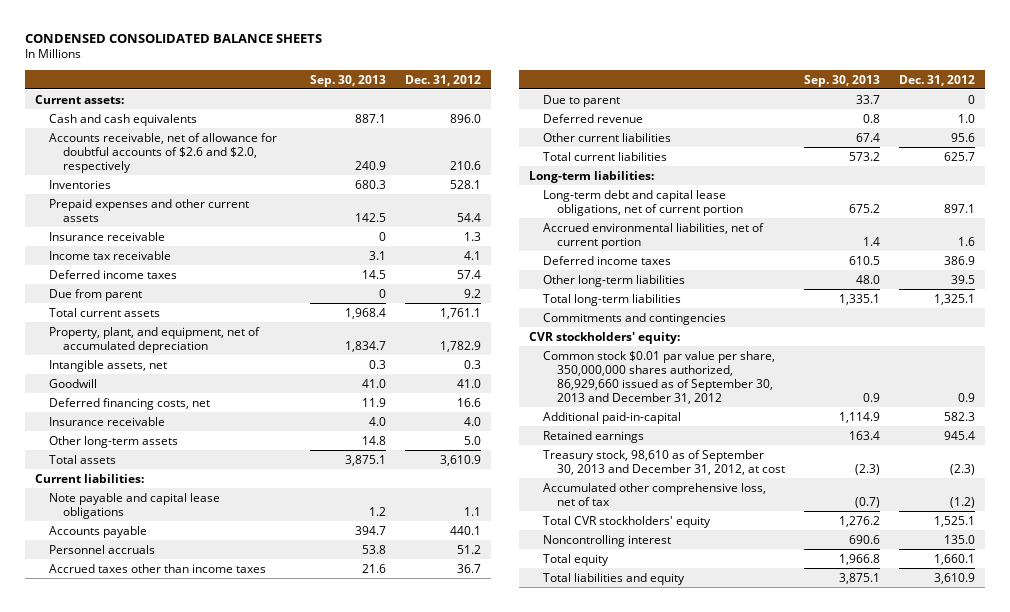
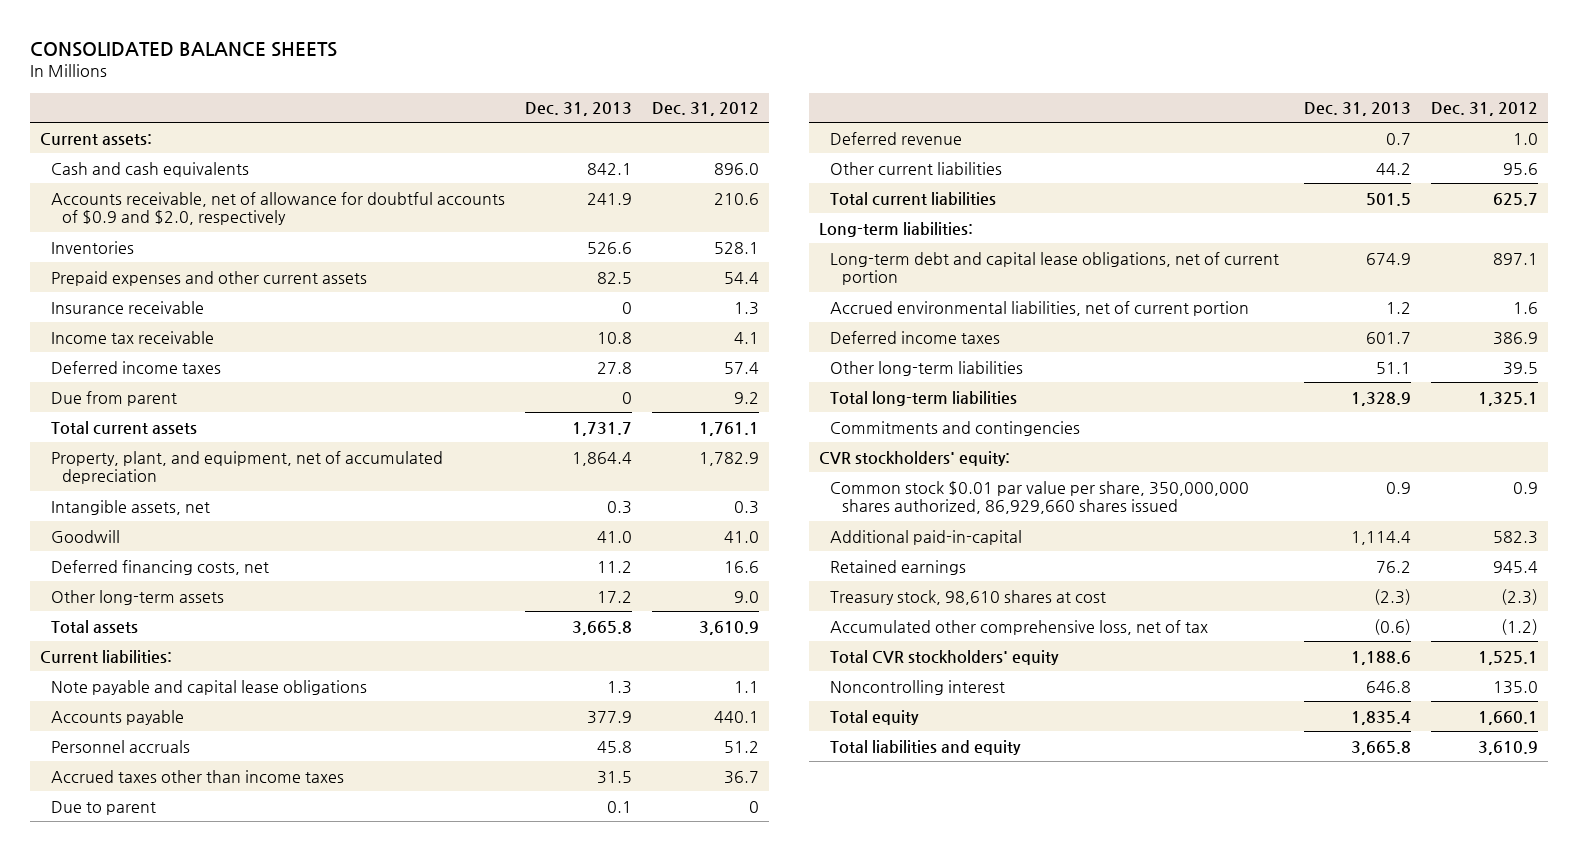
- CONDENSED CONSOLIDATED BALANCE SHEETS
+ CONSOLIDATED BALANCE SHEETS
- | Sep. 30, 2013 | Dec. 31, 2012
+ | Dec. 31, 2013 | Dec. 31, 2012
- Accounts receivable, net of allowance for doubtful accounts of $2.6 and $2.0, respectively | 240.9 | 210.6
+ Accounts receivable, net of allowance for doubtful accounts of $0.9 and $2.0, respectively | 241.9 | 210.6
- Insurance receivable | 4.0 | 4.0
- Other long-term assets | 14.8 | 5.0
+ Other long-term assets | 17.2 | 9.0
- Common stock $0.01 par value per share, 350,000,000 shares authorized, 86,929,660 issued as of September 30, 2013 and December 31, 2012 | 0.9 | 0.9
+ Common stock $0.01 par value per share, 350,000,000 shares authorized, 86,929,660 shares issued | 0.9 | 0.9
- Treasury stock, 98,610 as of September 30, 2013 and December 31, 2012, at cost | (2.3) | (2.3)
+ Treasury stock, 98,610 shares at cost | (2.3) | (2.3)

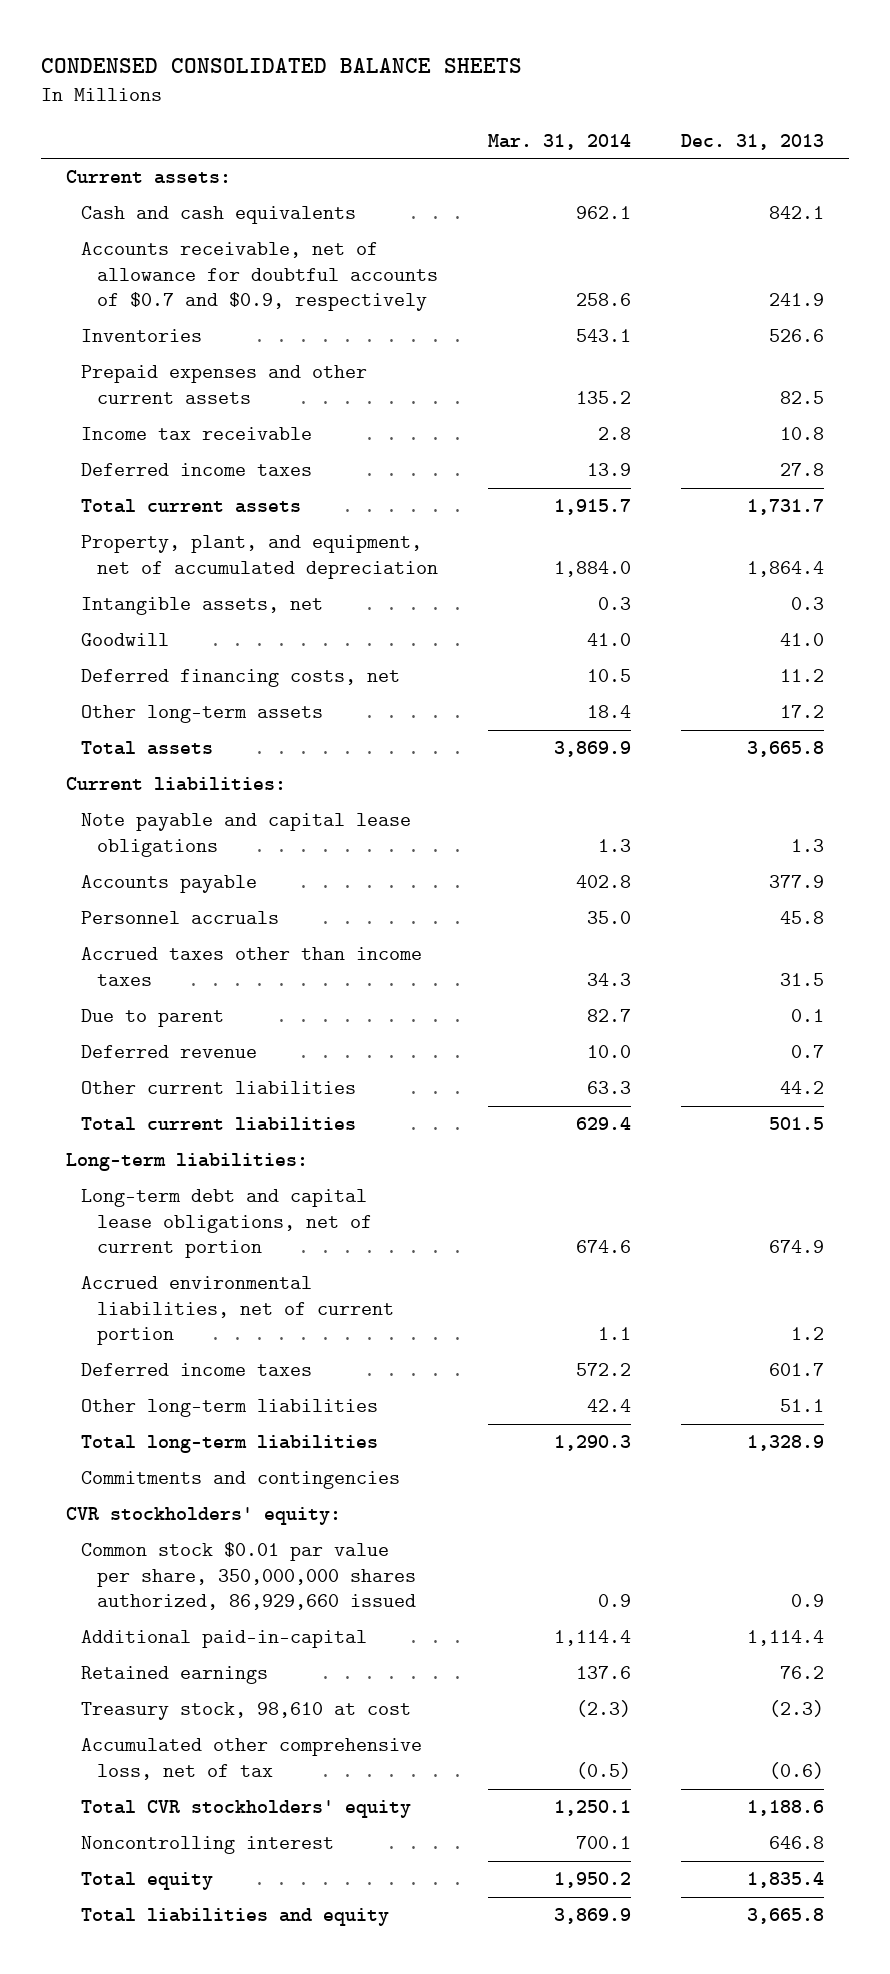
- CONSOLIDATED BALANCE SHEETS
+ CONDENSED CONSOLIDATED BALANCE SHEETS
- | Dec. 31, 2013 | Dec. 31, 2012
+ | Mar. 31, 2014 | Dec. 31, 2013
- Accounts receivable, net of allowance for doubtful accounts of $0.9 and $2.0, respectively | 241.9 | 210.6
+ Accounts receivable, net of allowance for doubtful accounts of $0.7 and $0.9, respectively | 258.6 | 241.9
- Insurance receivable | 0 | 1.3
- Due from parent | 0 | 9.2
- Common stock $0.01 par value per share, 350,000,000 shares authorized, 86,929,660 shares issued | 0.9 | 0.9
+ Common stock $0.01 par value per share, 350,000,000 shares authorized, 86,929,660 issued | 0.9 | 0.9
- Treasury stock, 98,610 shares at cost | (2.3) | (2.3)
+ Treasury stock, 98,610 at cost | (2.3) | (2.3)

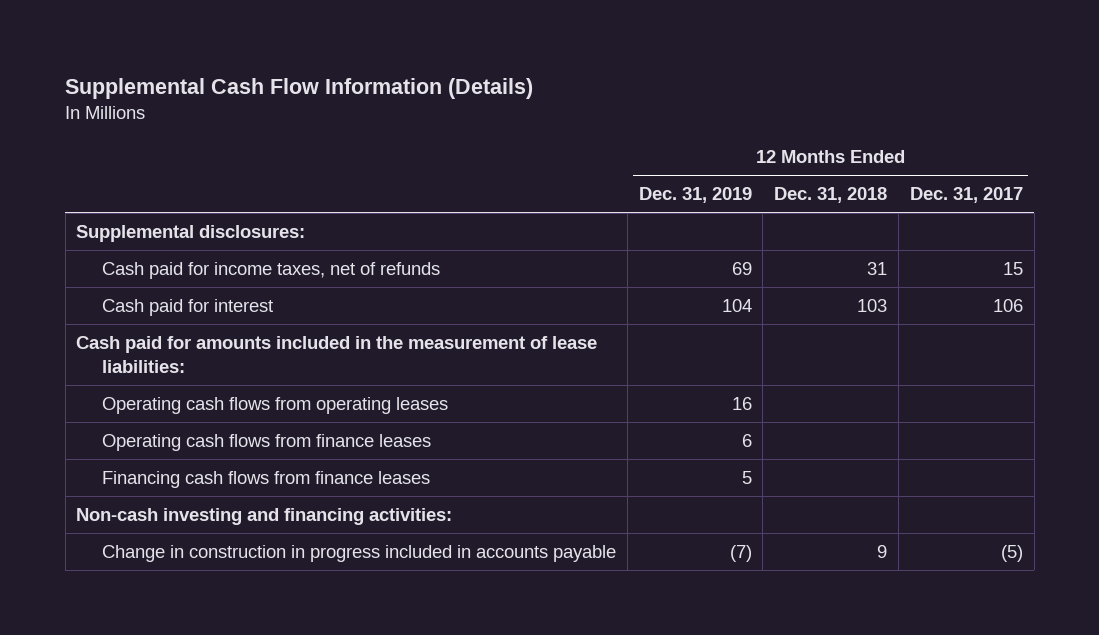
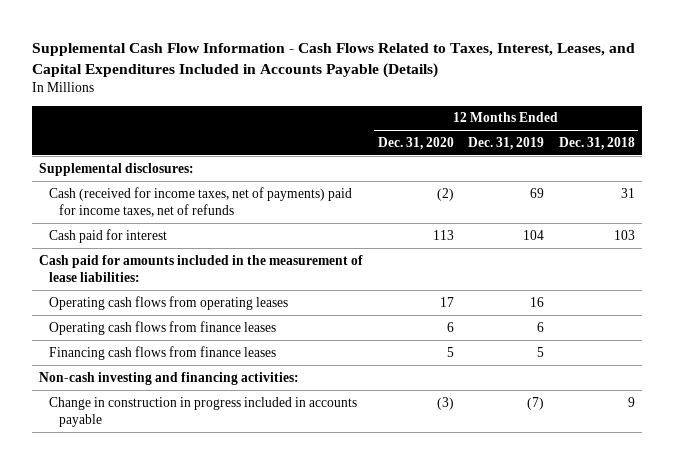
- Supplemental Cash Flow Information (Details)
+ Supplemental Cash Flow Information - Cash Flows Related to Taxes, Interest, Leases, and Capital Expenditures Included in Accounts Payable (Details)
- | 12 Months Ended Dec. 31, 2019 | 12 Months Ended Dec. 31, 2018 | 12 Months Ended Dec. 31, 2017
+ | 12 Months Ended Dec. 31, 2020 | 12 Months Ended Dec. 31, 2019 | 12 Months Ended Dec. 31, 2018
- Cash paid for income taxes, net of refunds | 69 | 31 | 15
+ Cash (received for income taxes, net of payments) paid for income taxes, net of refunds | (2) | 69 | 31

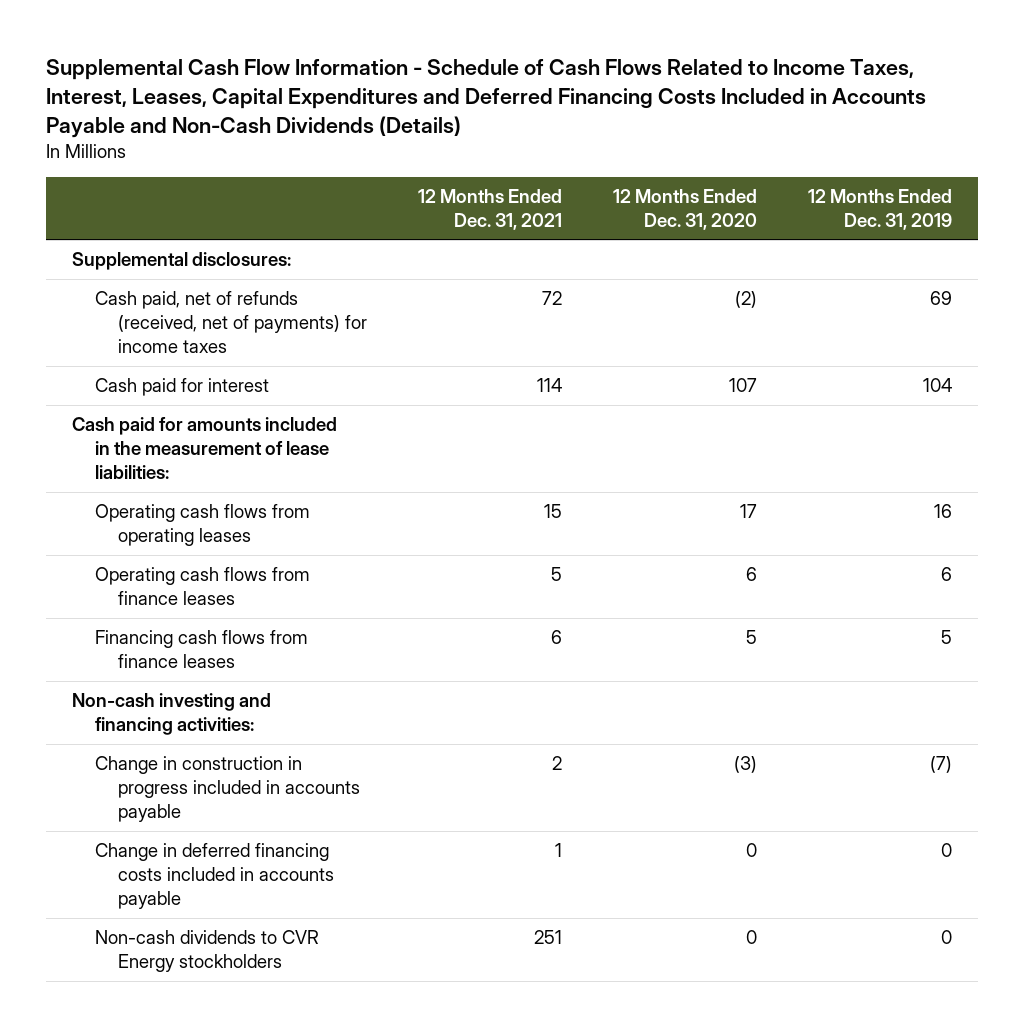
- Supplemental Cash Flow Information - Cash Flows Related to Taxes, Interest, Leases, and Capital Expenditures Included in Accounts Payable (Details)
+ Supplemental Cash Flow Information - Schedule of Cash Flows Related to Income Taxes, Interest, Leases, Capital Expenditures and Deferred Financing Costs Included in Accounts Payable and Non-Cash Dividends (Details)
- | 12 Months Ended Dec. 31, 2020 | 12 Months Ended Dec. 31, 2019 | 12 Months Ended Dec. 31, 2018
+ | 12 Months Ended Dec. 31, 2021 | 12 Months Ended Dec. 31, 2020 | 12 Months Ended Dec. 31, 2019
- Cash (received for income taxes, net of payments) paid for income taxes, net of refunds | (2) | 69 | 31
- Cash paid for interest | 113 | 104 | 103
+ Cash paid, net of refunds (received, net of payments) for income taxes | 72 | (2) | 69
+ Cash paid for interest | 114 | 107 | 104
+ Change in deferred financing costs included in accounts payable | 1 | 0 | 0
+ Non-cash dividends to CVR Energy stockholders | 251 | 0 | 0

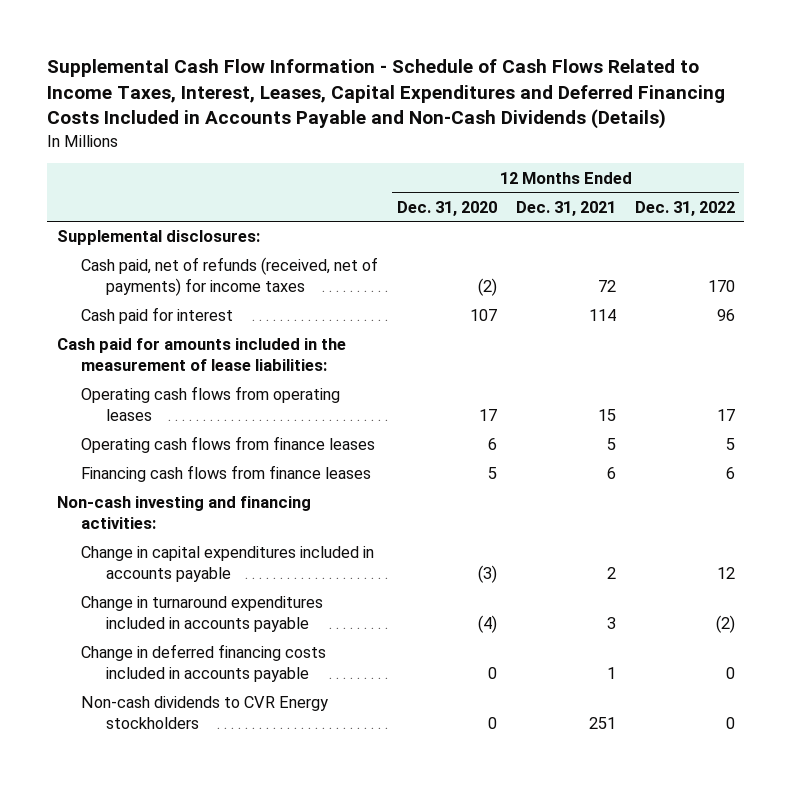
- | 12 Months Ended Dec. 31, 2021 | 12 Months Ended Dec. 31, 2020 | 12 Months Ended Dec. 31, 2019
+ | 12 Months Ended Dec. 31, 2020 | 12 Months Ended Dec. 31, 2021 | 12 Months Ended Dec. 31, 2022
- Change in construction in progress included in accounts payable | 2 | (3) | (7)
+ Change in capital expenditures included in accounts payable | (3) | 2 | 12
+ Change in turnaround expenditures included in accounts payable | (4) | 3 | (2)

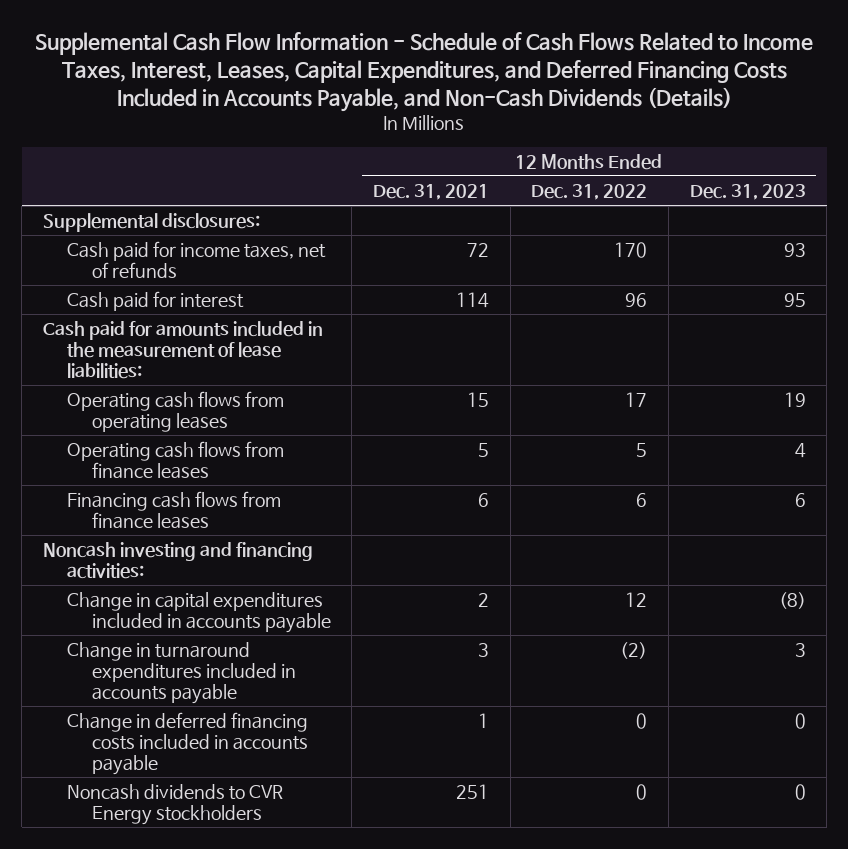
- Supplemental Cash Flow Information - Schedule of Cash Flows Related to Income Taxes, Interest, Leases, Capital Expenditures and Deferred Financing Costs Included in Accounts Payable and Non-Cash Dividends (Details)
+ Supplemental Cash Flow Information - Schedule of Cash Flows Related to Income Taxes, Interest, Leases, Capital Expenditures, and Deferred Financing Costs Included in Accounts Payable, and Non-Cash Dividends (Details)
- | 12 Months Ended Dec. 31, 2020 | 12 Months Ended Dec. 31, 2021 | 12 Months Ended Dec. 31, 2022
+ | 12 Months Ended Dec. 31, 2021 | 12 Months Ended Dec. 31, 2022 | 12 Months Ended Dec. 31, 2023
- Cash paid, net of refunds (received, net of payments) for income taxes | (2) | 72 | 170
+ Cash paid for income taxes, net of refunds | 72 | 170 | 93
- Non-cash investing and financing activities:
+ Noncash investing and financing activities:
- Non-cash dividends to CVR Energy stockholders | 0 | 251 | 0
+ Noncash dividends to CVR Energy stockholders | 251 | 0 | 0

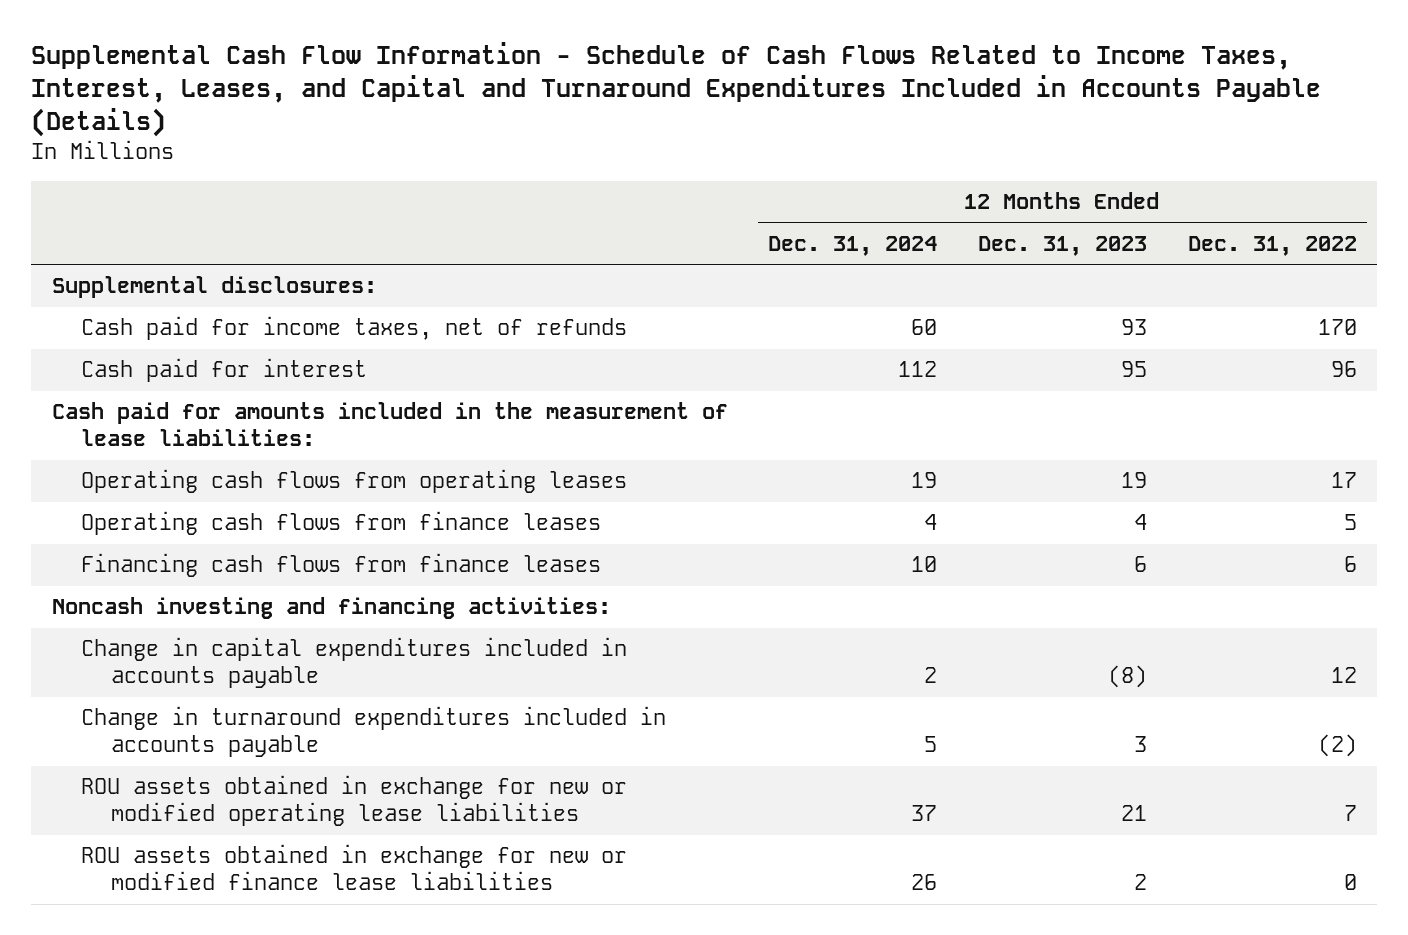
- Supplemental Cash Flow Information - Schedule of Cash Flows Related to Income Taxes, Interest, Leases, Capital Expenditures, and Deferred Financing Costs Included in Accounts Payable, and Non-Cash Dividends (Details)
+ Supplemental Cash Flow Information - Schedule of Cash Flows Related to Income Taxes, Interest, Leases, and Capital and Turnaround Expenditures Included in Accounts Payable (Details)
- | 12 Months Ended Dec. 31, 2021 | 12 Months Ended Dec. 31, 2022 | 12 Months Ended Dec. 31, 2023
+ | 12 Months Ended Dec. 31, 2024 | 12 Months Ended Dec. 31, 2023 | 12 Months Ended Dec. 31, 2022
- Change in deferred financing costs included in accounts payable | 1 | 0 | 0
- Noncash dividends to CVR Energy stockholders | 251 | 0 | 0
+ ROU assets obtained in exchange for new or modified operating lease liabilities | 37 | 21 | 7
+ ROU assets obtained in exchange for new or modified finance lease liabilities | 26 | 2 | 0

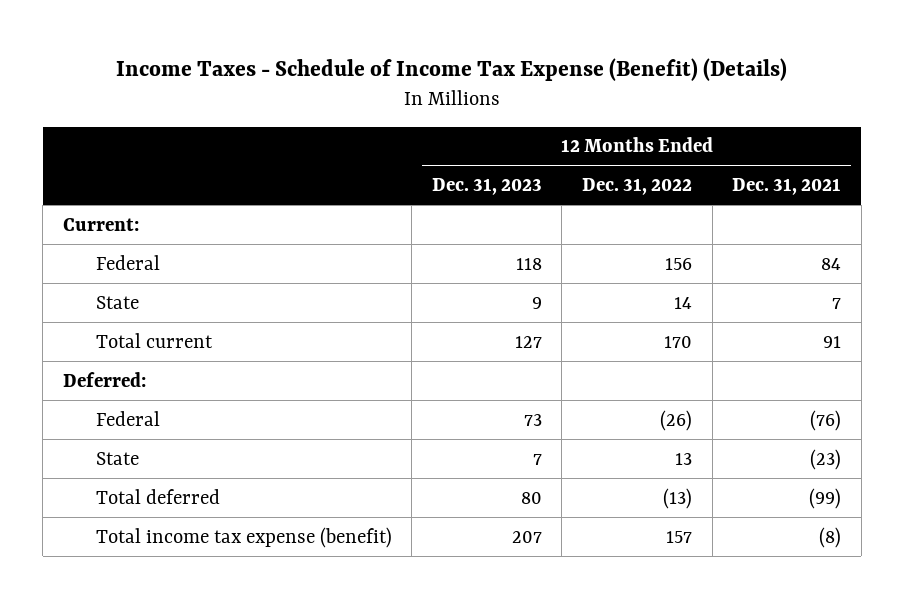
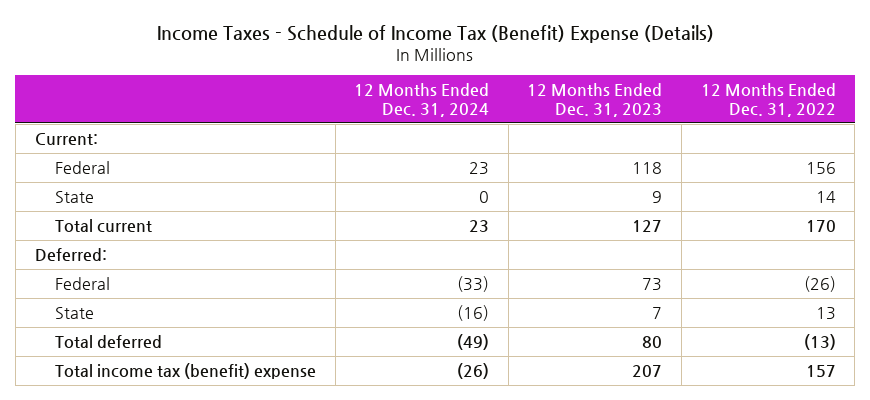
- Income Taxes - Schedule of Income Tax Expense (Benefit) (Details)
+ Income Taxes - Schedule of Income Tax (Benefit) Expense (Details)
- | 12 Months Ended Dec. 31, 2023 | 12 Months Ended Dec. 31, 2022 | 12 Months Ended Dec. 31, 2021
+ | 12 Months Ended Dec. 31, 2024 | 12 Months Ended Dec. 31, 2023 | 12 Months Ended Dec. 31, 2022
- Total income tax expense (benefit) | 207 | 157 | (8)
+ Total income tax (benefit) expense | (26) | 207 | 157

